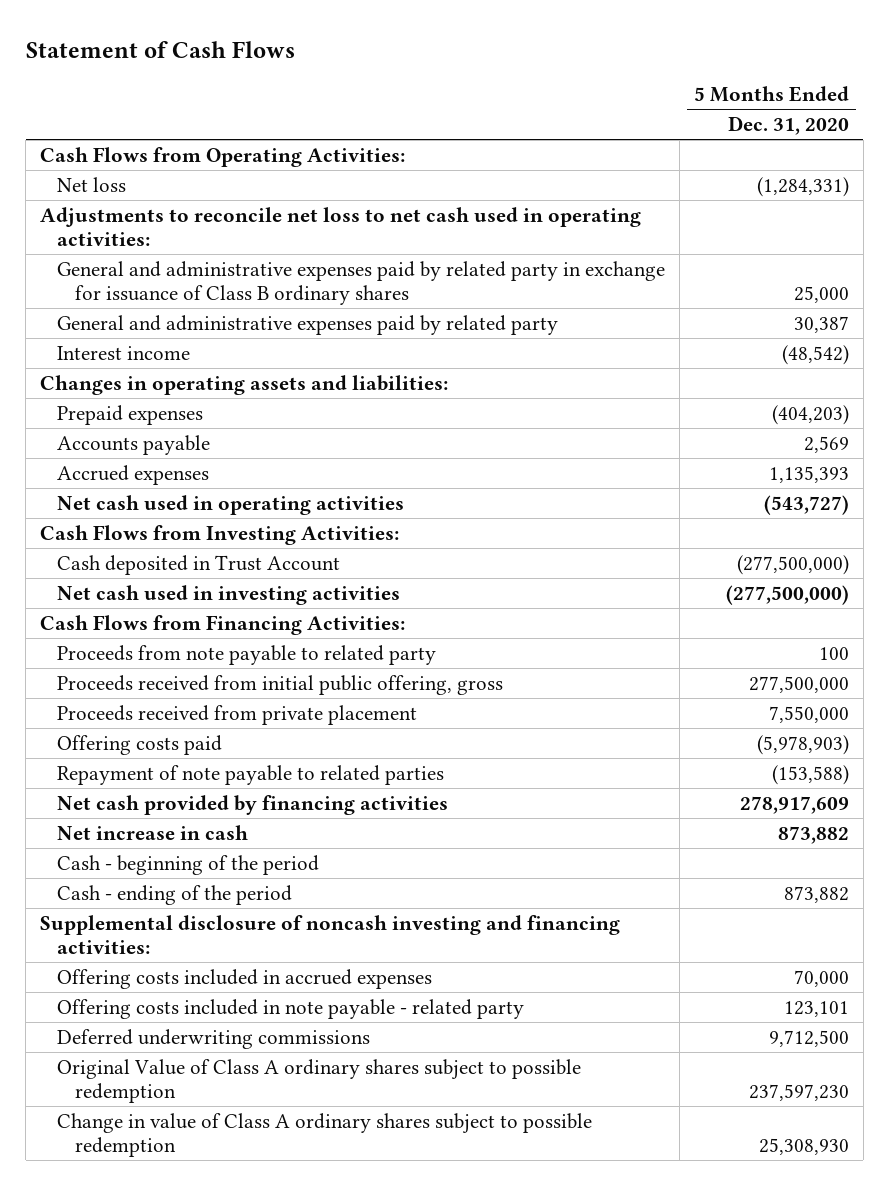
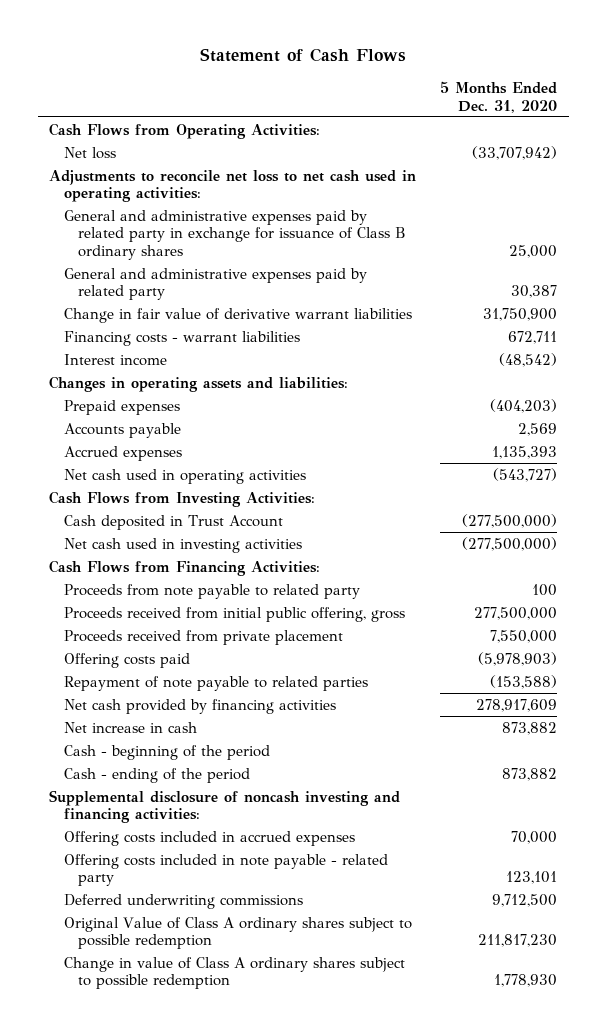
- Net loss | (1,284,331)
+ Net loss | (33,707,942)
+ Change in fair value of derivative warrant liabilities | 31,750,900
+ Financing costs - warrant liabilities | 672,711
- Original Value of Class A ordinary shares subject to possible redemption | 237,597,230
- Change in value of Class A ordinary shares subject to possible redemption | 25,308,930
+ Original Value of Class A ordinary shares subject to possible redemption | 211,817,230
+ Change in value of Class A ordinary shares subject to possible redemption | 1,778,930

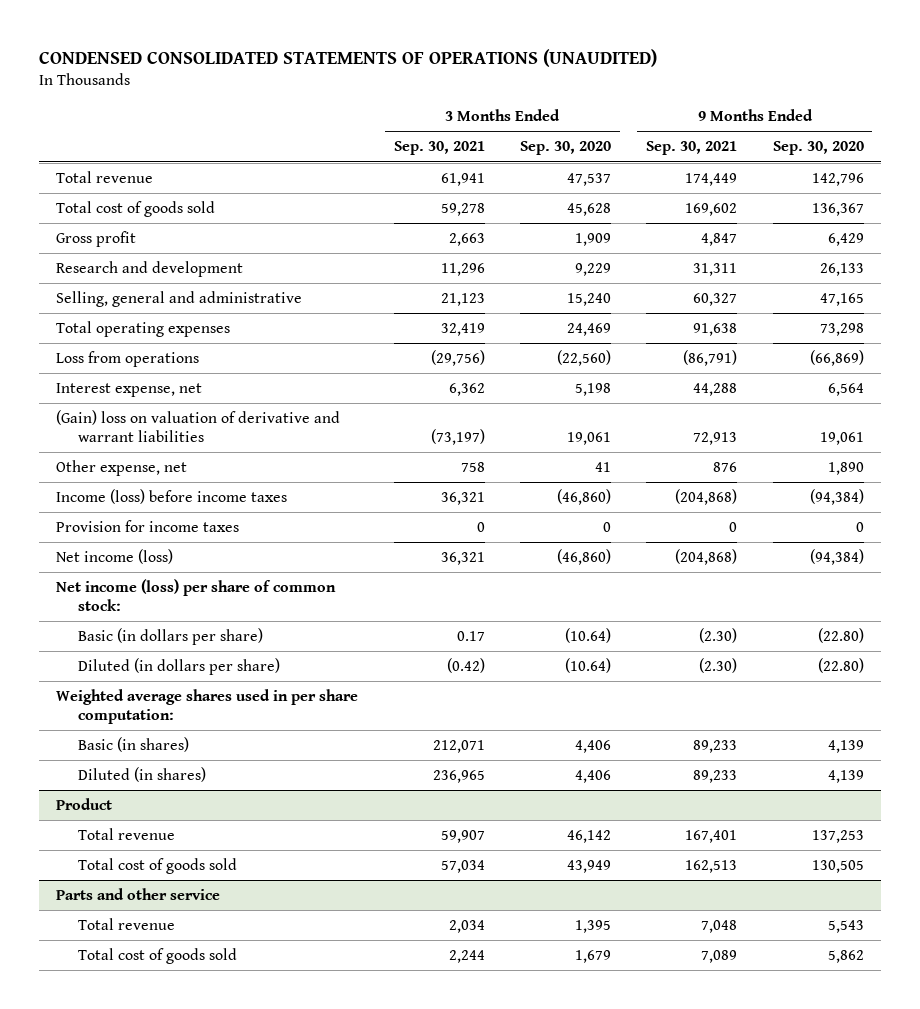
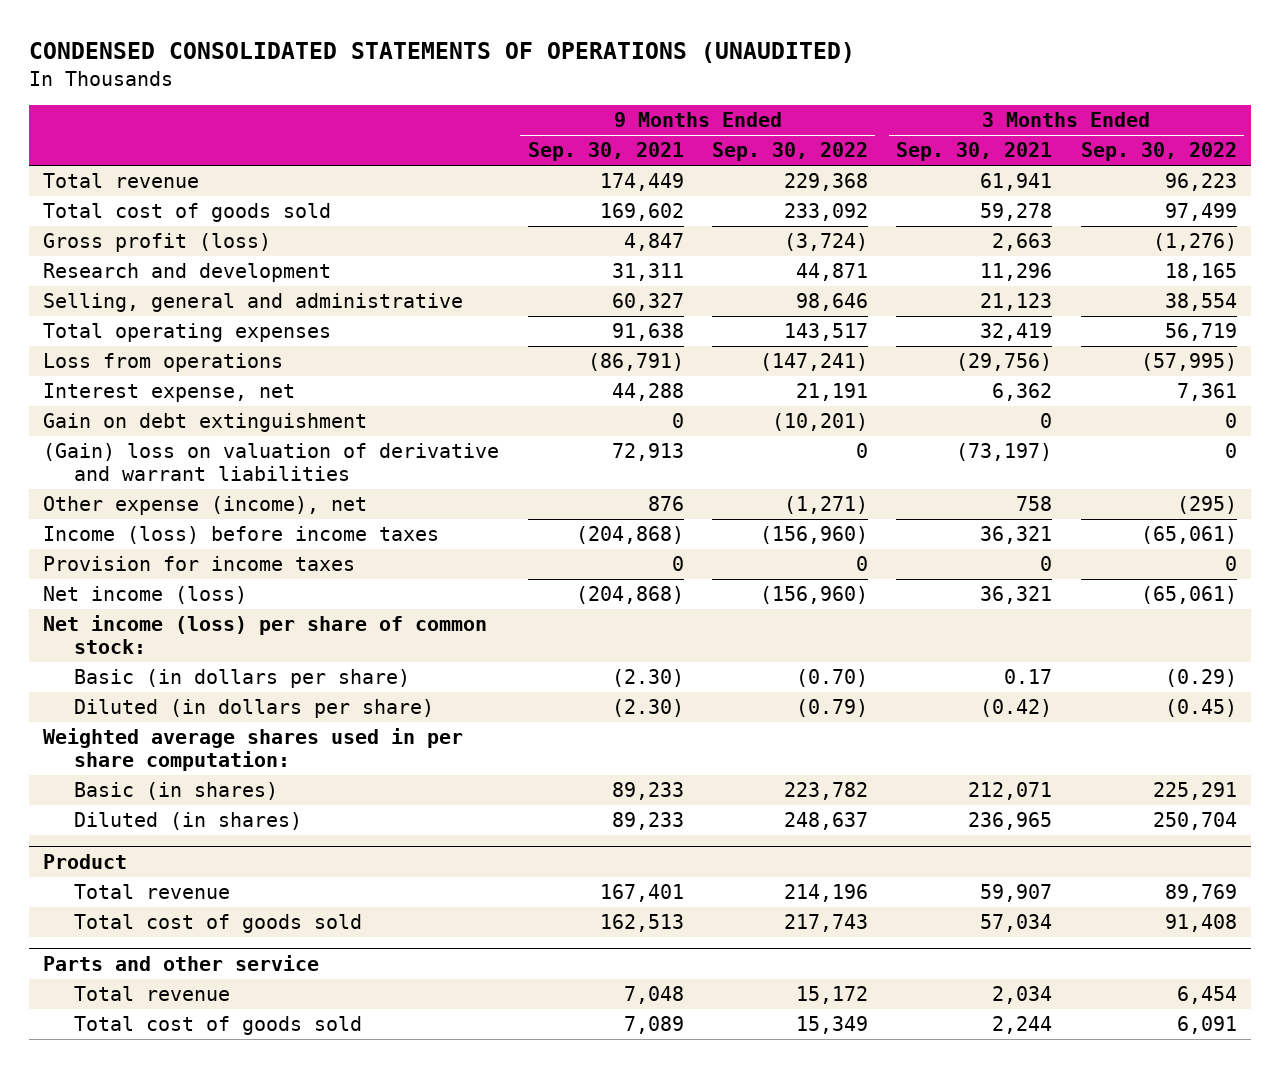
- | 3 Months Ended Sep. 30, 2021 | 3 Months Ended Sep. 30, 2020 | 9 Months Ended Sep. 30, 2021 | 9 Months Ended Sep. 30, 2020
+ | 9 Months Ended Sep. 30, 2021 | 9 Months Ended Sep. 30, 2022 | 3 Months Ended Sep. 30, 2021 | 3 Months Ended Sep. 30, 2022
- Gross profit | 2,663 | 1,909 | 4,847 | 6,429
+ Gross profit (loss) | 4,847 | (3,724) | 2,663 | (1,276)
+ Gain on debt extinguishment | 0 | (10,201) | 0 | 0
- Other expense, net | 758 | 41 | 876 | 1,890
+ Other expense (income), net | 876 | (1,271) | 758 | (295)

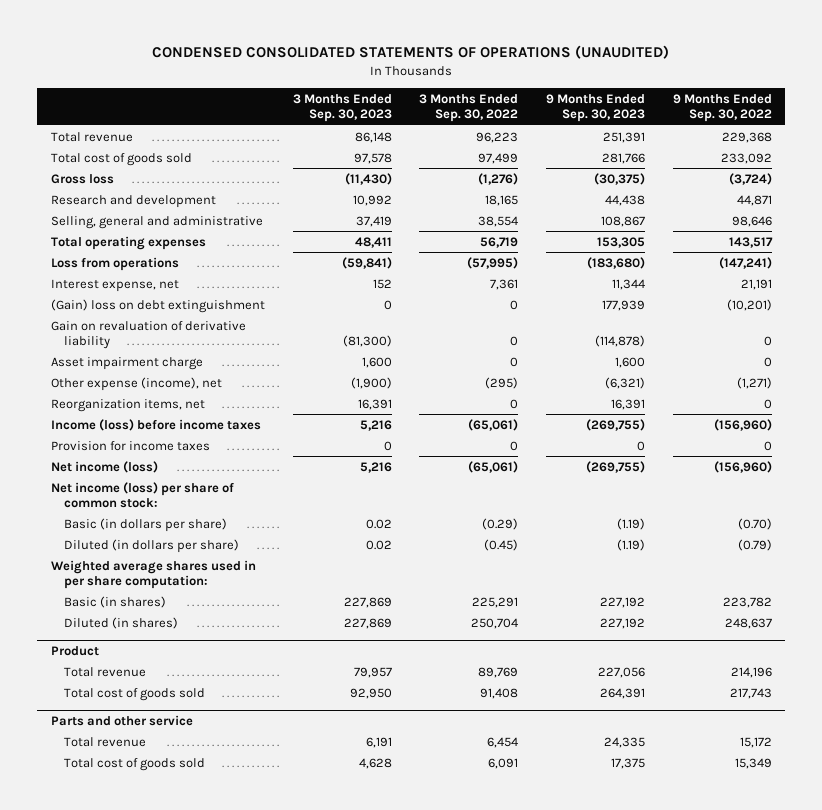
- | 9 Months Ended Sep. 30, 2021 | 9 Months Ended Sep. 30, 2022 | 3 Months Ended Sep. 30, 2021 | 3 Months Ended Sep. 30, 2022
+ | 3 Months Ended Sep. 30, 2023 | 3 Months Ended Sep. 30, 2022 | 9 Months Ended Sep. 30, 2023 | 9 Months Ended Sep. 30, 2022
- Gross profit (loss) | 4,847 | (3,724) | 2,663 | (1,276)
+ Gross loss | (11,430) | (1,276) | (30,375) | (3,724)
- Gain on debt extinguishment | 0 | (10,201) | 0 | 0
- (Gain) loss on valuation of derivative and warrant liabilities | 72,913 | 0 | (73,197) | 0
+ (Gain) loss on debt extinguishment | 0 | 0 | 177,939 | (10,201)
+ Gain on revaluation of derivative liability | (81,300) | 0 | (114,878) | 0
+ Asset impairment charge | 1,600 | 0 | 1,600 | 0
+ Reorganization items, net | 16,391 | 0 | 16,391 | 0

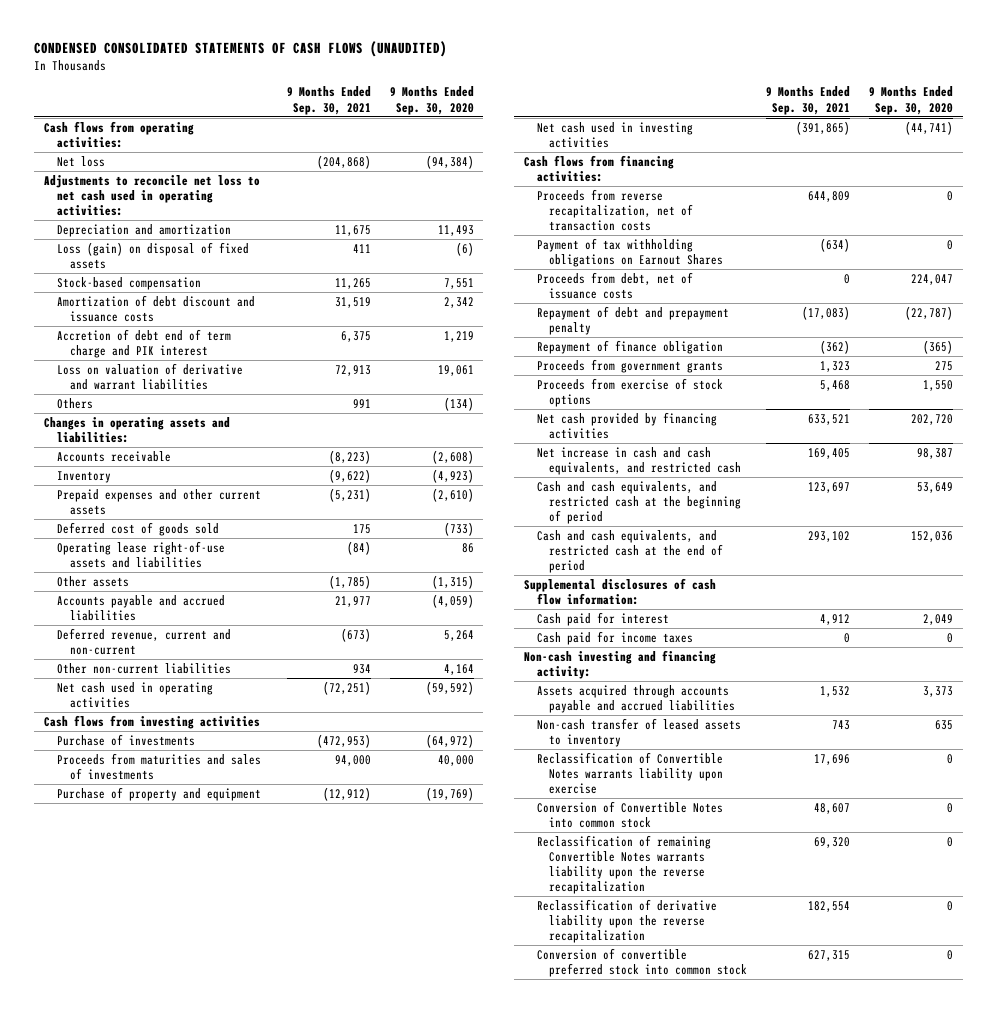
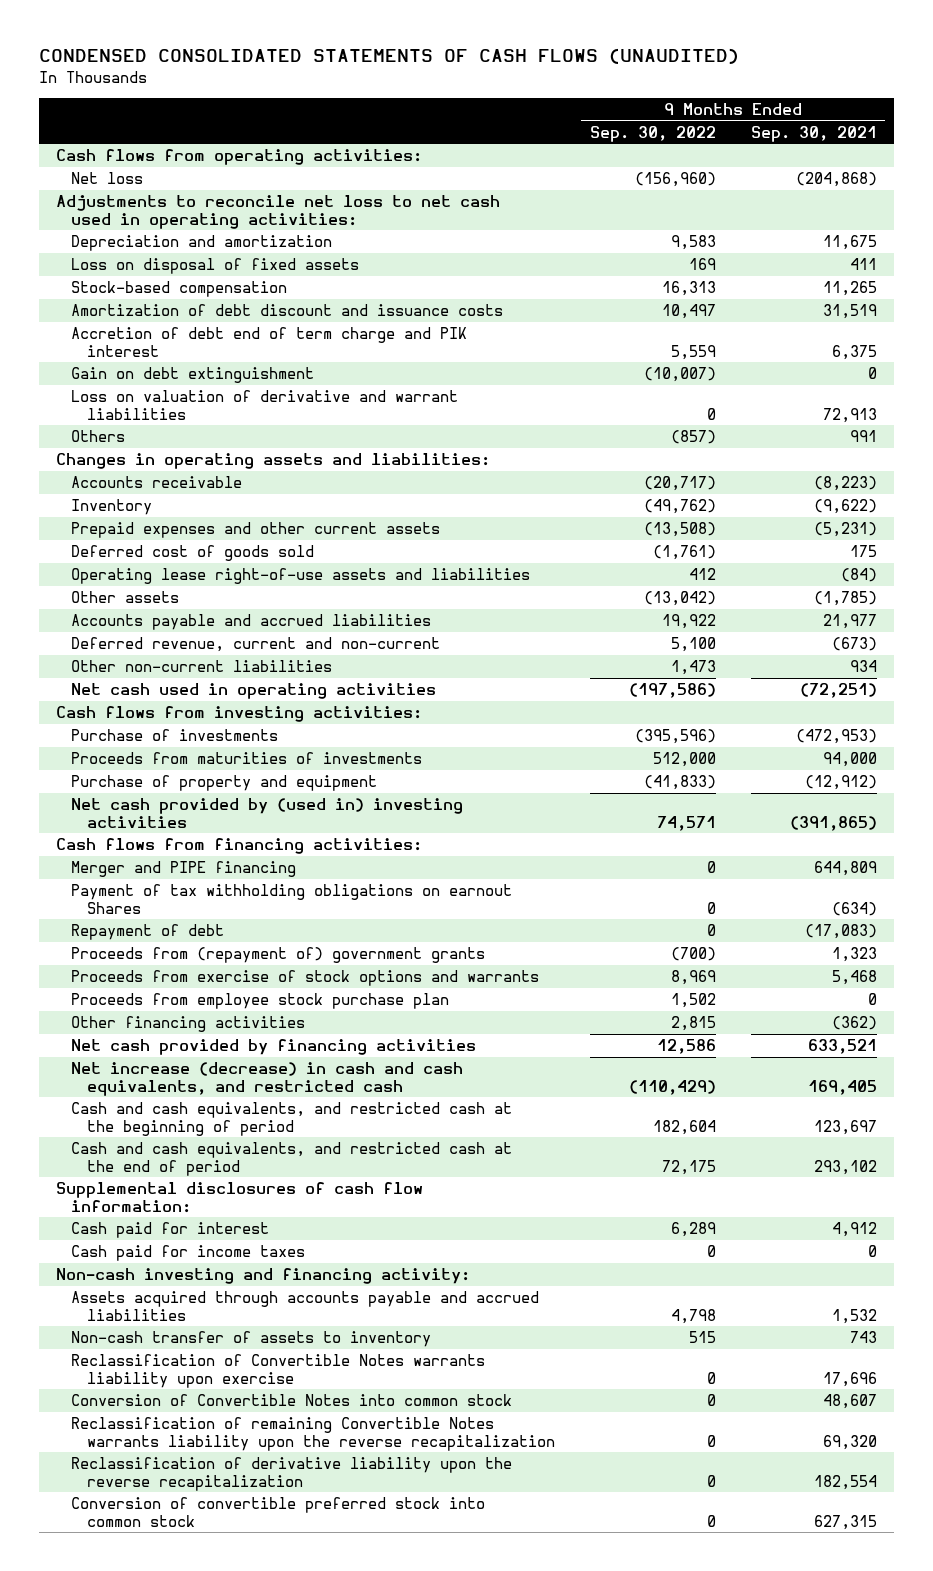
- | 9 Months Ended Sep. 30, 2021 | 9 Months Ended Sep. 30, 2020
+ | 9 Months Ended Sep. 30, 2022 | 9 Months Ended Sep. 30, 2021
- Loss (gain) on disposal of fixed assets | 411 | (6)
+ Loss on disposal of fixed assets | 169 | 411
+ Gain on debt extinguishment | (10,007) | 0
- Cash flows from investing activities
+ Cash flows from investing activities:
- Proceeds from maturities and sales of investments | 94,000 | 40,000
+ Proceeds from maturities of investments | 512,000 | 94,000
- Net cash used in investing activities | (391,865) | (44,741)
+ Net cash provided by (used in) investing activities | 74,571 | (391,865)
- Proceeds from reverse recapitalization, net of transaction costs | 644,809 | 0
- Payment of tax withholding obligations on Earnout Shares | (634) | 0
- Proceeds from debt, net of issuance costs | 0 | 224,047
- Repayment of debt and prepayment penalty | (17,083) | (22,787)
- Repayment of finance obligation | (362) | (365)
- Proceeds from government grants | 1,323 | 275
- Proceeds from exercise of stock options | 5,468 | 1,550
+ Merger and PIPE financing | 0 | 644,809
+ Payment of tax withholding obligations on earnout Shares | 0 | (634)
+ Repayment of debt | 0 | (17,083)
+ Proceeds from (repayment of) government grants | (700) | 1,323
+ Proceeds from exercise of stock options and warrants | 8,969 | 5,468
+ Proceeds from employee stock purchase plan | 1,502 | 0
+ Other financing activities | 2,815 | (362)
- Net increase in cash and cash equivalents, and restricted cash | 169,405 | 98,387
+ Net increase (decrease) in cash and cash equivalents, and restricted cash | (110,429) | 169,405
- Non-cash transfer of leased assets to inventory | 743 | 635
+ Non-cash transfer of assets to inventory | 515 | 743

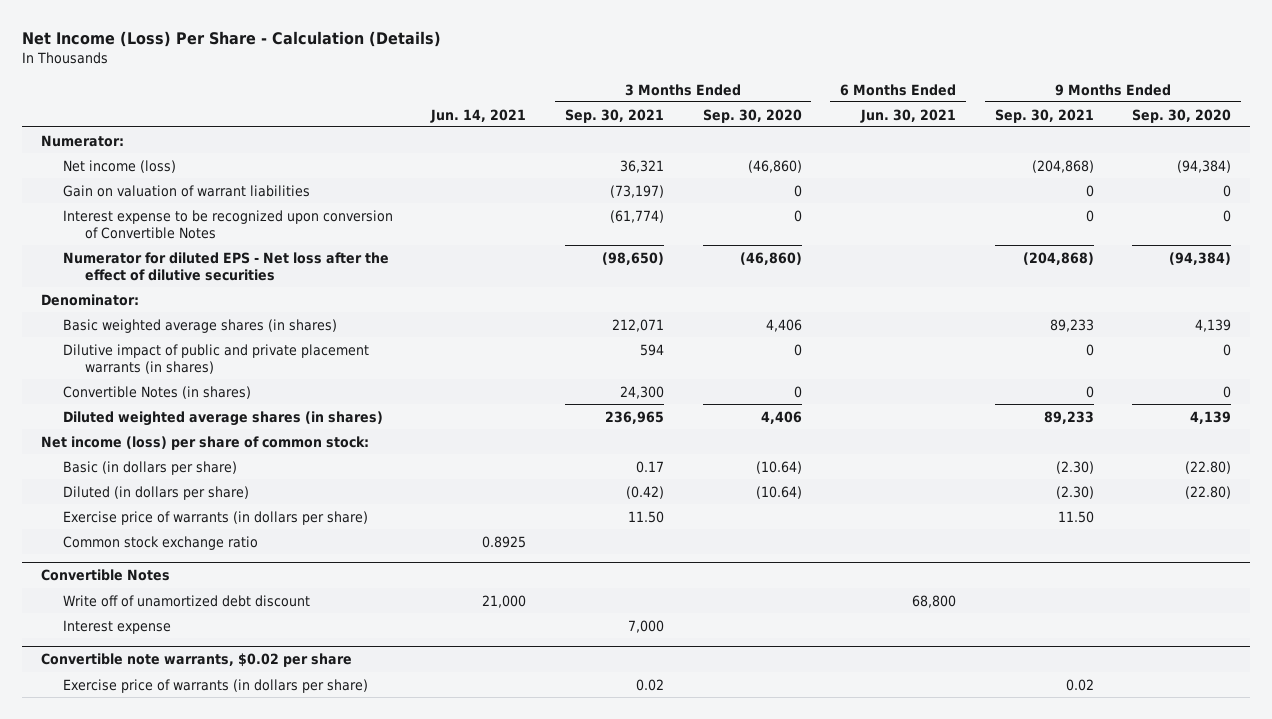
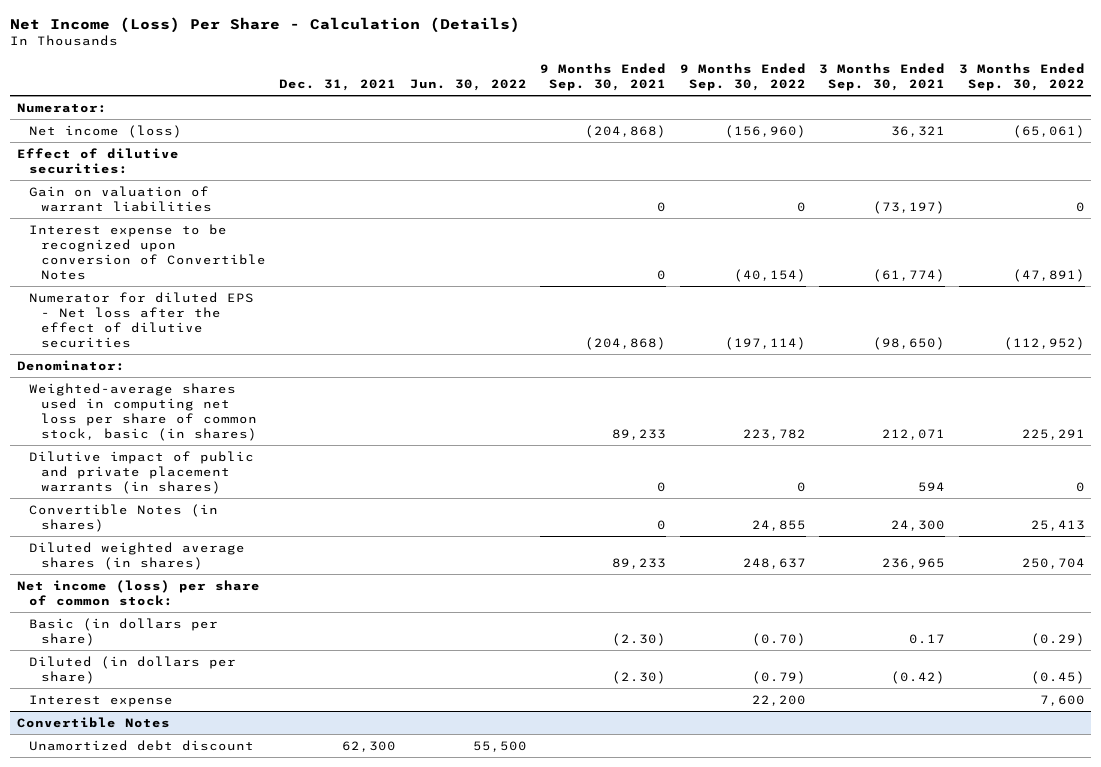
- | Jun. 14, 2021 | 3 Months Ended Sep. 30, 2021 | 3 Months Ended Sep. 30, 2020 | 6 Months Ended Jun. 30, 2021 | 9 Months Ended Sep. 30, 2021 | 9 Months Ended Sep. 30, 2020
+ | Dec. 31, 2021 | Jun. 30, 2022 | 9 Months Ended Sep. 30, 2021 | 9 Months Ended Sep. 30, 2022 | 3 Months Ended Sep. 30, 2021 | 3 Months Ended Sep. 30, 2022
+ Effect of dilutive securities:
- Basic weighted average shares (in shares) | | 212,071 | 4,406 | | 89,233 | 4,139
+ Weighted-average shares used in computing net loss per share of common stock, basic (in shares) | | | 89,233 | 223,782 | 212,071 | 225,291
- Exercise price of warrants (in dollars per share) | | 11.50 | | | 11.50 |
- Common stock exchange ratio | 0.8925 | | | | |
+ Interest expense | | | | 22,200 | | 7,600
@ Convertible Notes
- Write off of unamortized debt discount | 21,000 | | | 68,800 | |
- Interest expense | | 7,000 | | | |
- Convertible note warrants, $0.02 per share
- Exercise price of warrants (in dollars per share) | | 0.02 | | | 0.02 |
@ Convertible Notes
+ Unamortized debt discount | 62,300 | 55,500 | | | |

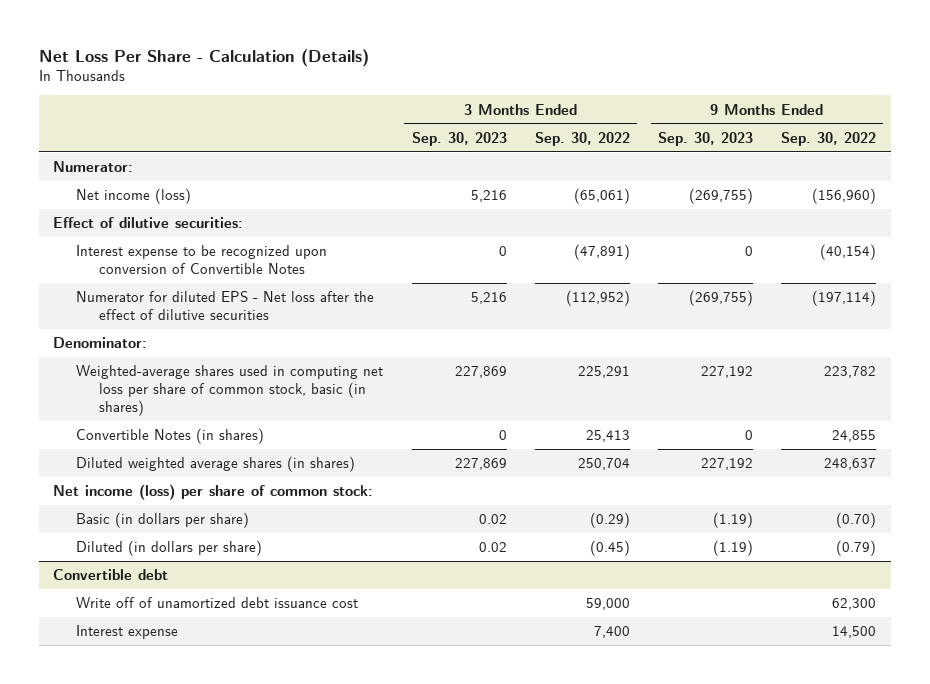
- Net Income (Loss) Per Share - Calculation (Details)
+ Net Loss Per Share - Calculation (Details)
- | Dec. 31, 2021 | Jun. 30, 2022 | 9 Months Ended Sep. 30, 2021 | 9 Months Ended Sep. 30, 2022 | 3 Months Ended Sep. 30, 2021 | 3 Months Ended Sep. 30, 2022
+ | 3 Months Ended Sep. 30, 2023 | 3 Months Ended Sep. 30, 2022 | 9 Months Ended Sep. 30, 2023 | 9 Months Ended Sep. 30, 2022
- Gain on valuation of warrant liabilities | | | 0 | 0 | (73,197) | 0
- Dilutive impact of public and private placement warrants (in shares) | | | 0 | 0 | 594 | 0
- Interest expense | | | | 22,200 | | 7,600
- Convertible Notes
- Unamortized debt discount | 62,300 | 55,500 | | | |
+ Convertible debt
+ Write off of unamortized debt issuance cost | | 59,000 | | 62,300
+ Interest expense | | 7,400 | | 14,500

